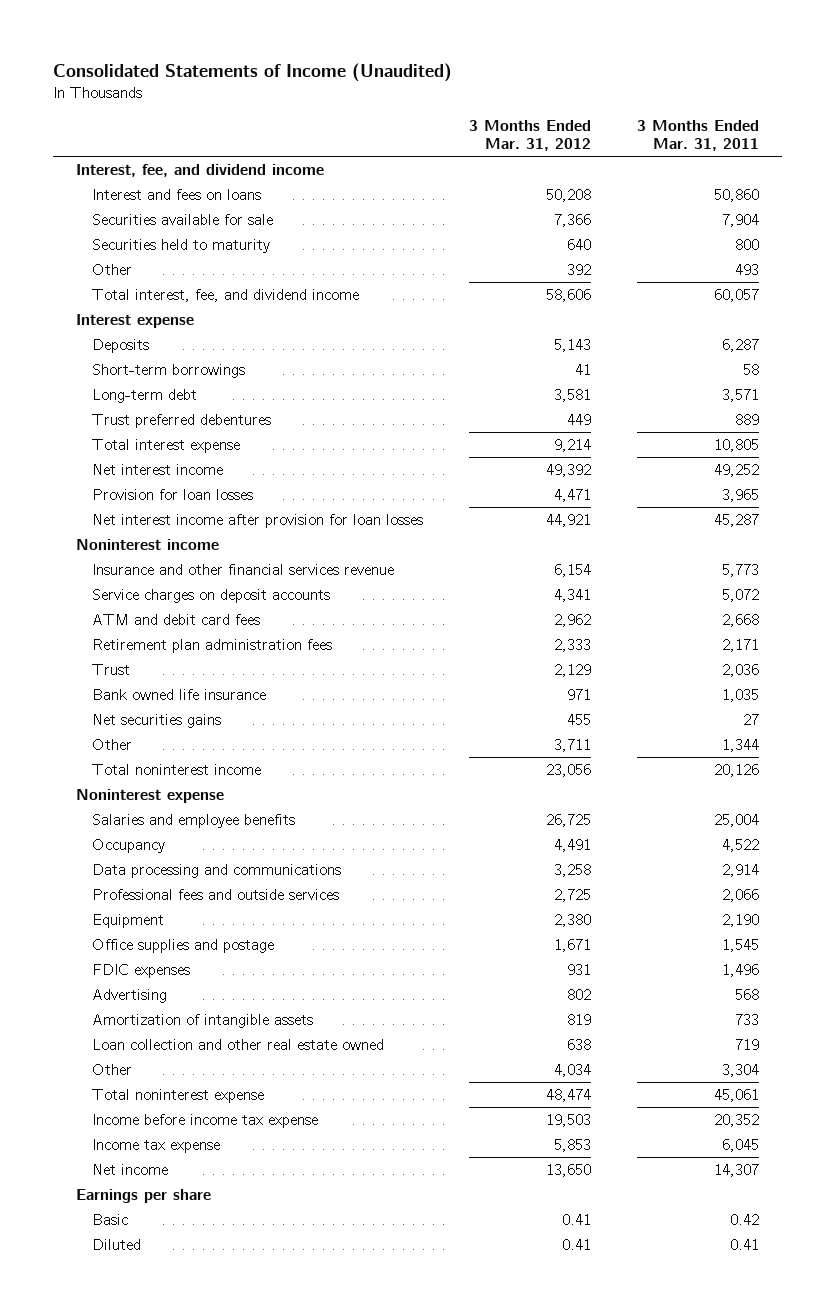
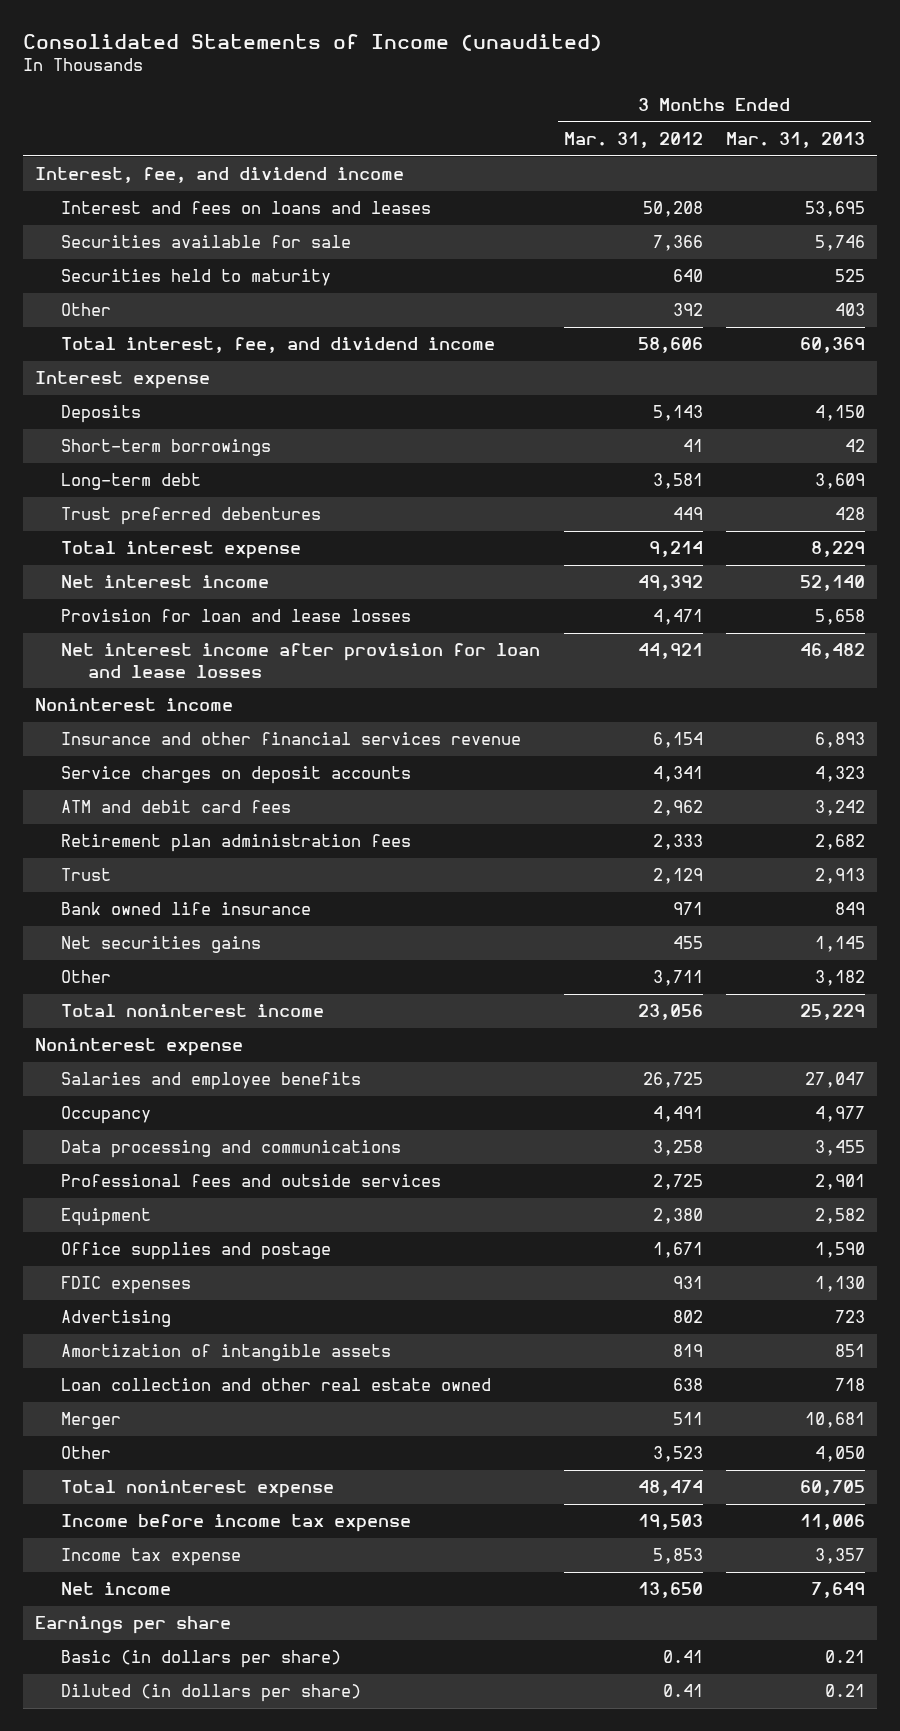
- Consolidated Statements of Income (Unaudited)
+ Consolidated Statements of Income (unaudited)
- | 3 Months Ended Mar. 31, 2012 | 3 Months Ended Mar. 31, 2011
+ | 3 Months Ended Mar. 31, 2012 | 3 Months Ended Mar. 31, 2013
- Interest and fees on loans | 50,208 | 50,860
+ Interest and fees on loans and leases | 50,208 | 53,695
- Provision for loan losses | 4,471 | 3,965
- Net interest income after provision for loan losses | 44,921 | 45,287
+ Provision for loan and lease losses | 4,471 | 5,658
+ Net interest income after provision for loan and lease losses | 44,921 | 46,482
- Other | 4,034 | 3,304
+ Merger | 511 | 10,681
+ Other | 3,523 | 4,050
- Basic | 0.41 | 0.42
- Diluted | 0.41 | 0.41
+ Basic (in dollars per share) | 0.41 | 0.21
+ Diluted (in dollars per share) | 0.41 | 0.21

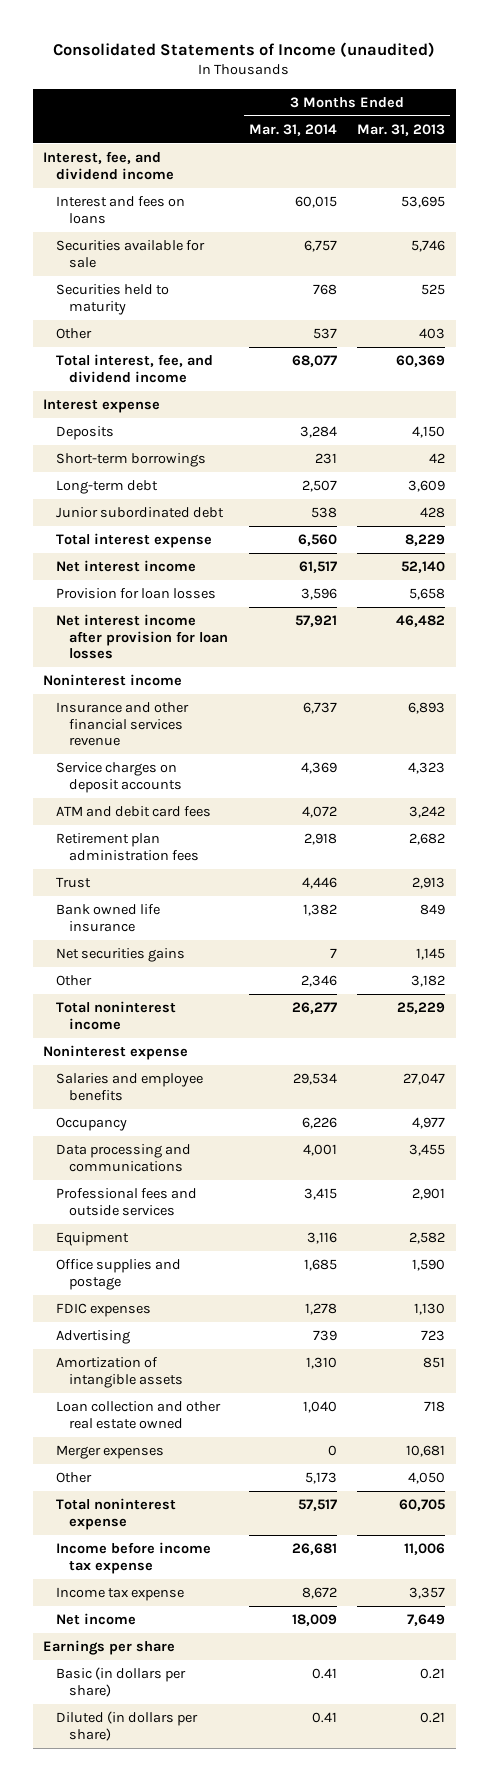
- | 3 Months Ended Mar. 31, 2012 | 3 Months Ended Mar. 31, 2013
+ | 3 Months Ended Mar. 31, 2014 | 3 Months Ended Mar. 31, 2013
- Interest and fees on loans and leases | 50,208 | 53,695
+ Interest and fees on loans | 60,015 | 53,695
- Trust preferred debentures | 449 | 428
+ Junior subordinated debt | 538 | 428
- Provision for loan and lease losses | 4,471 | 5,658
- Net interest income after provision for loan and lease losses | 44,921 | 46,482
+ Provision for loan losses | 3,596 | 5,658
+ Net interest income after provision for loan losses | 57,921 | 46,482
- Merger | 511 | 10,681
+ Merger expenses | 0 | 10,681

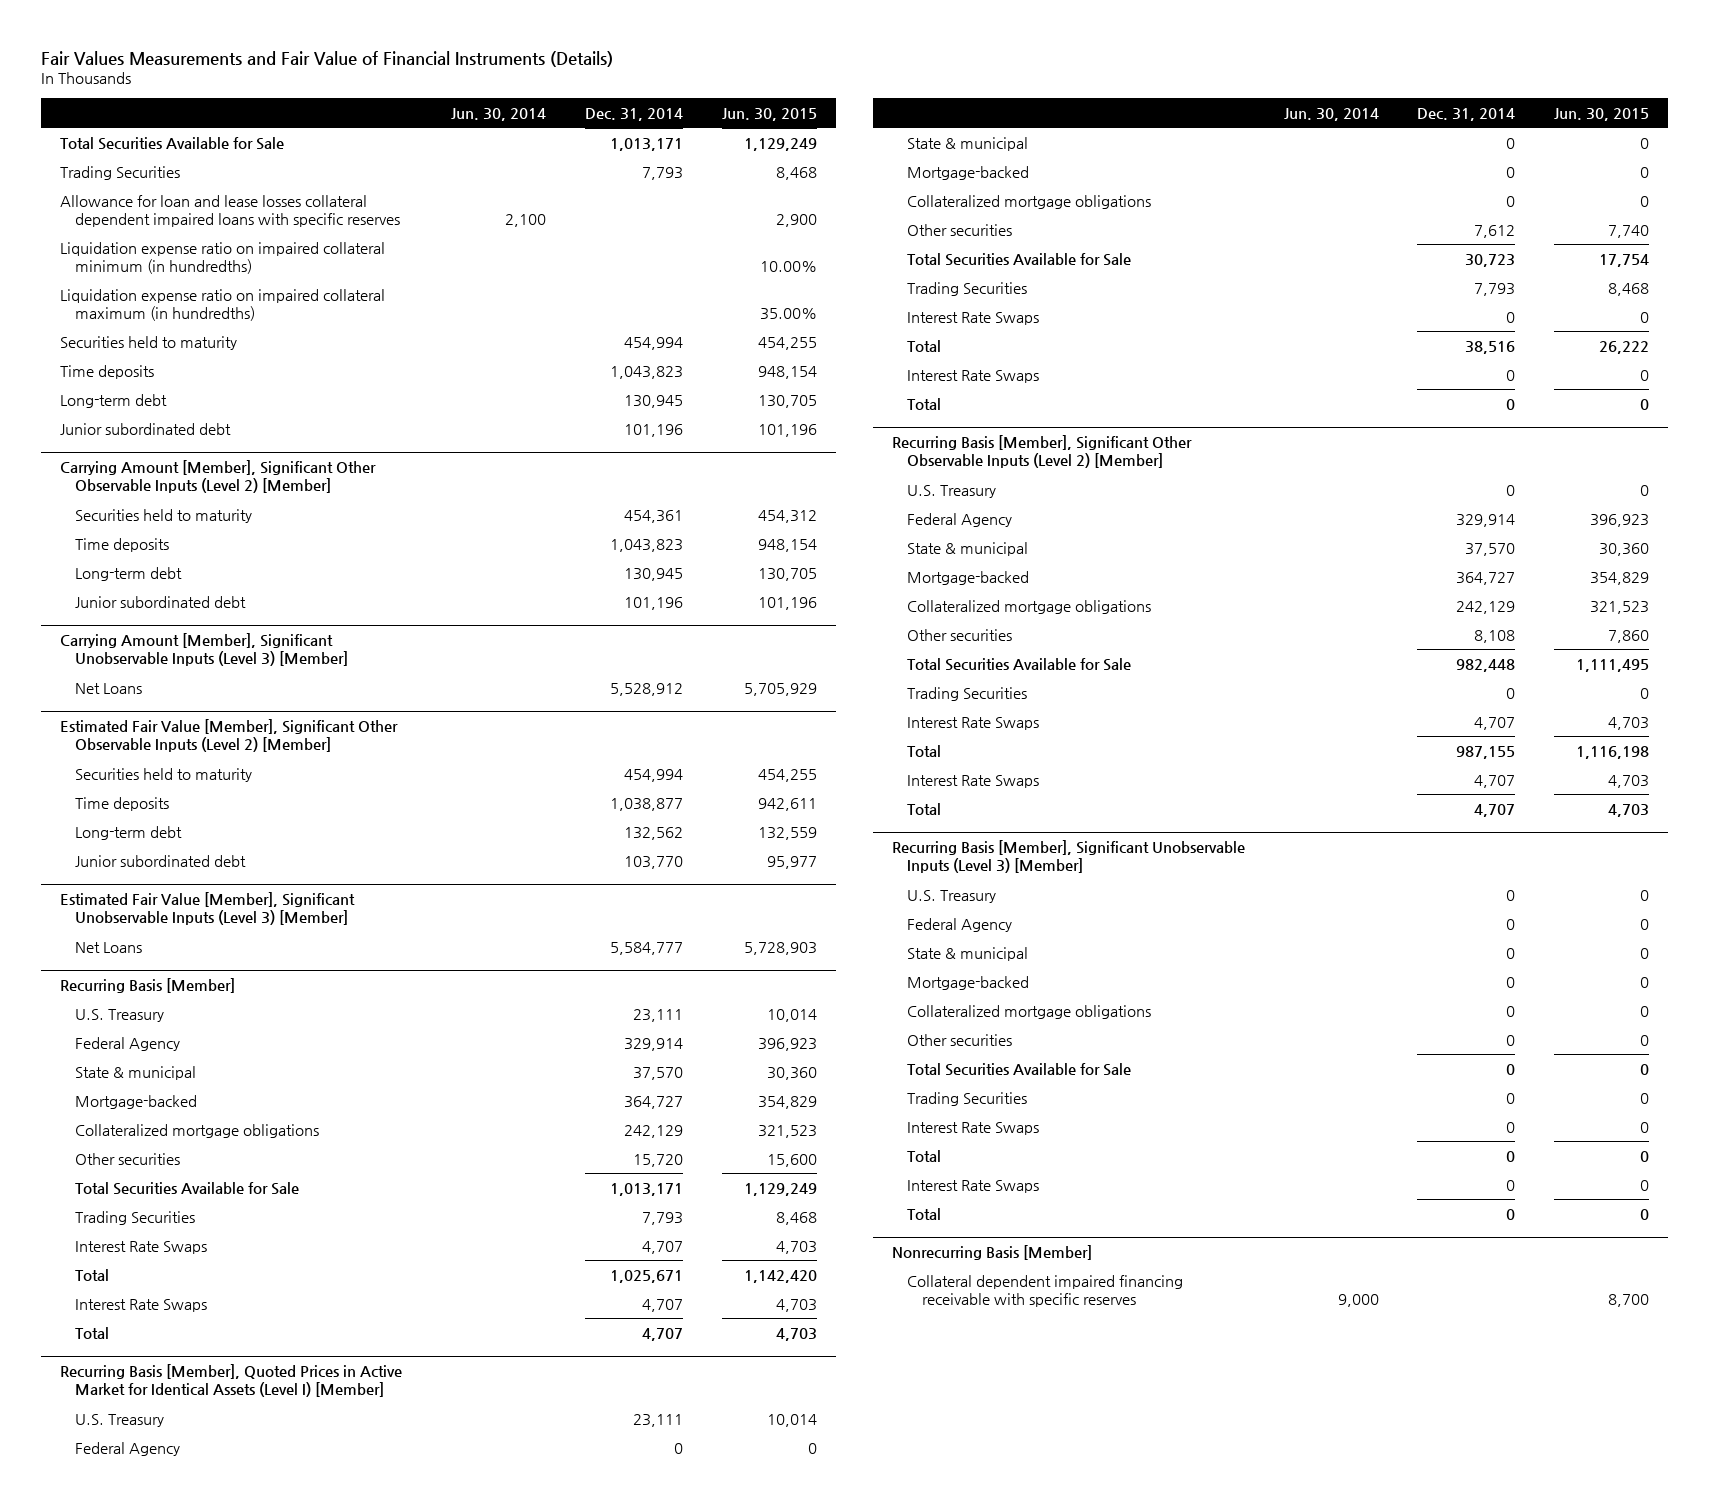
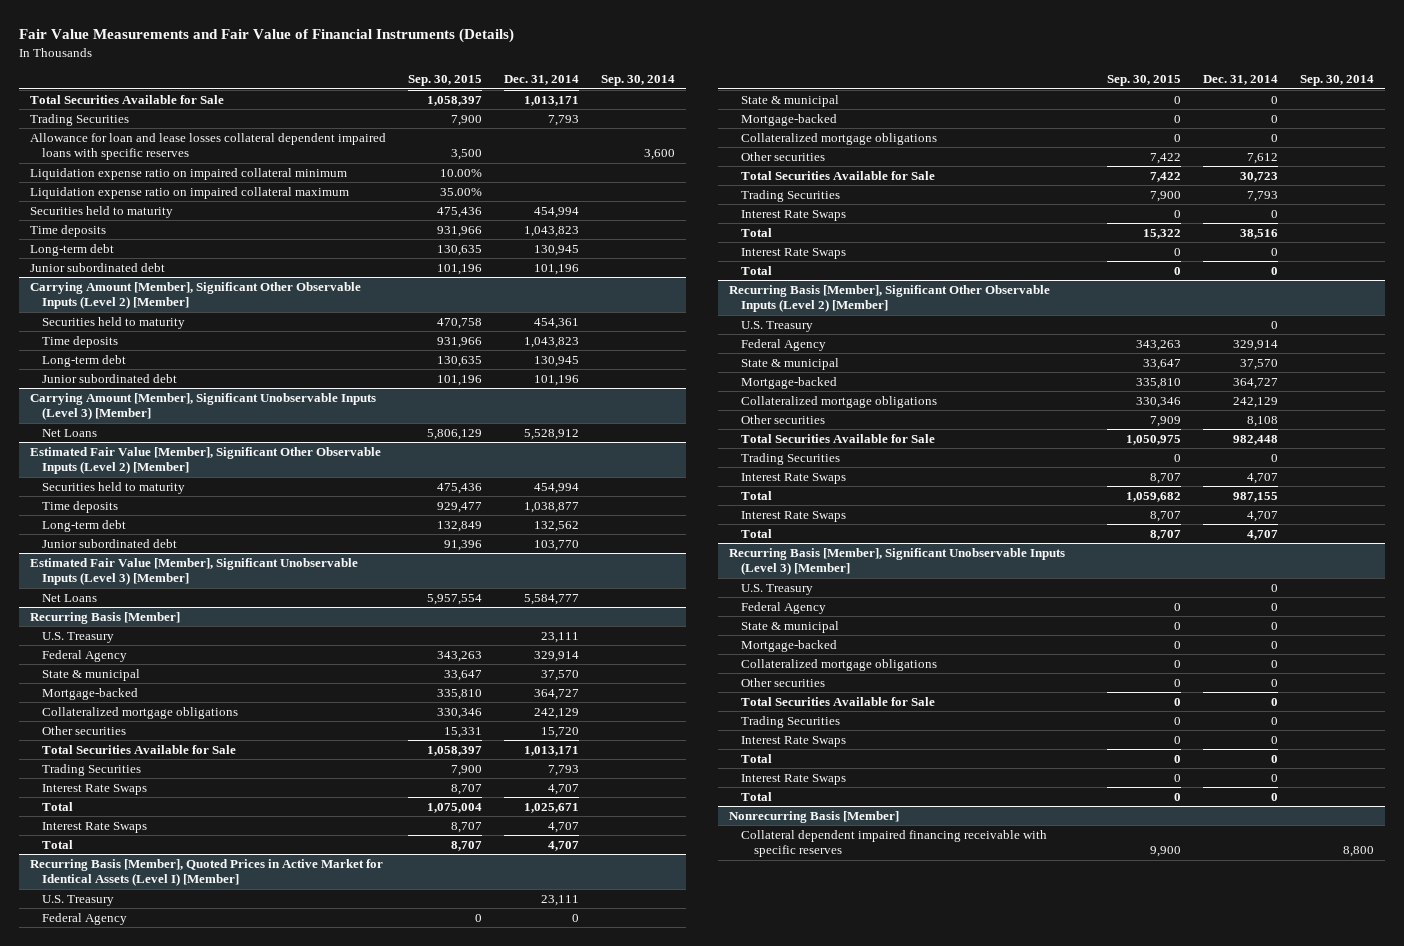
- Fair Values Measurements and Fair Value of Financial Instruments (Details)
+ Fair Value Measurements and Fair Value of Financial Instruments (Details)
- | Jun. 30, 2014 | Dec. 31, 2014 | Jun. 30, 2015
+ | Sep. 30, 2015 | Dec. 31, 2014 | Sep. 30, 2014
- Liquidation expense ratio on impaired collateral minimum (in hundredths) | | | 10.00%
- Liquidation expense ratio on impaired collateral maximum (in hundredths) | | | 35.00%
+ Liquidation expense ratio on impaired collateral minimum | 10.00% | |
+ Liquidation expense ratio on impaired collateral maximum | 35.00% | |

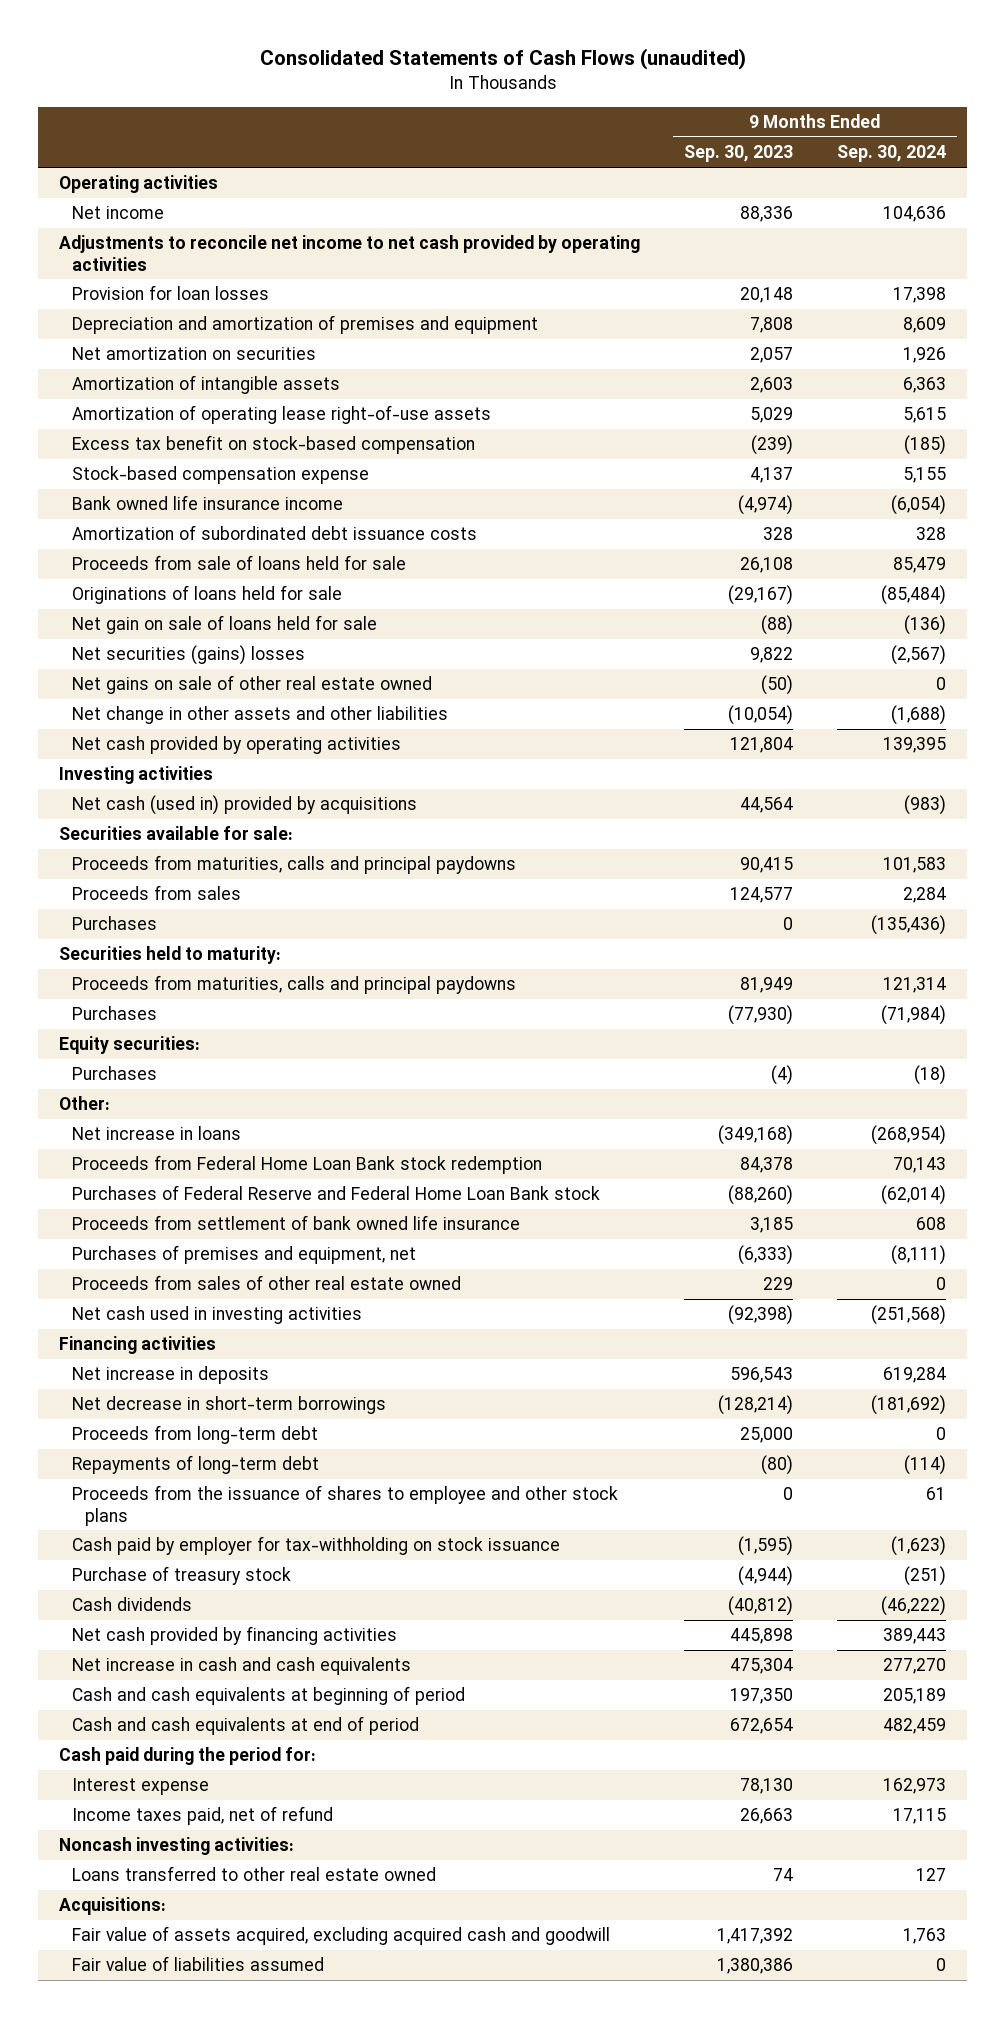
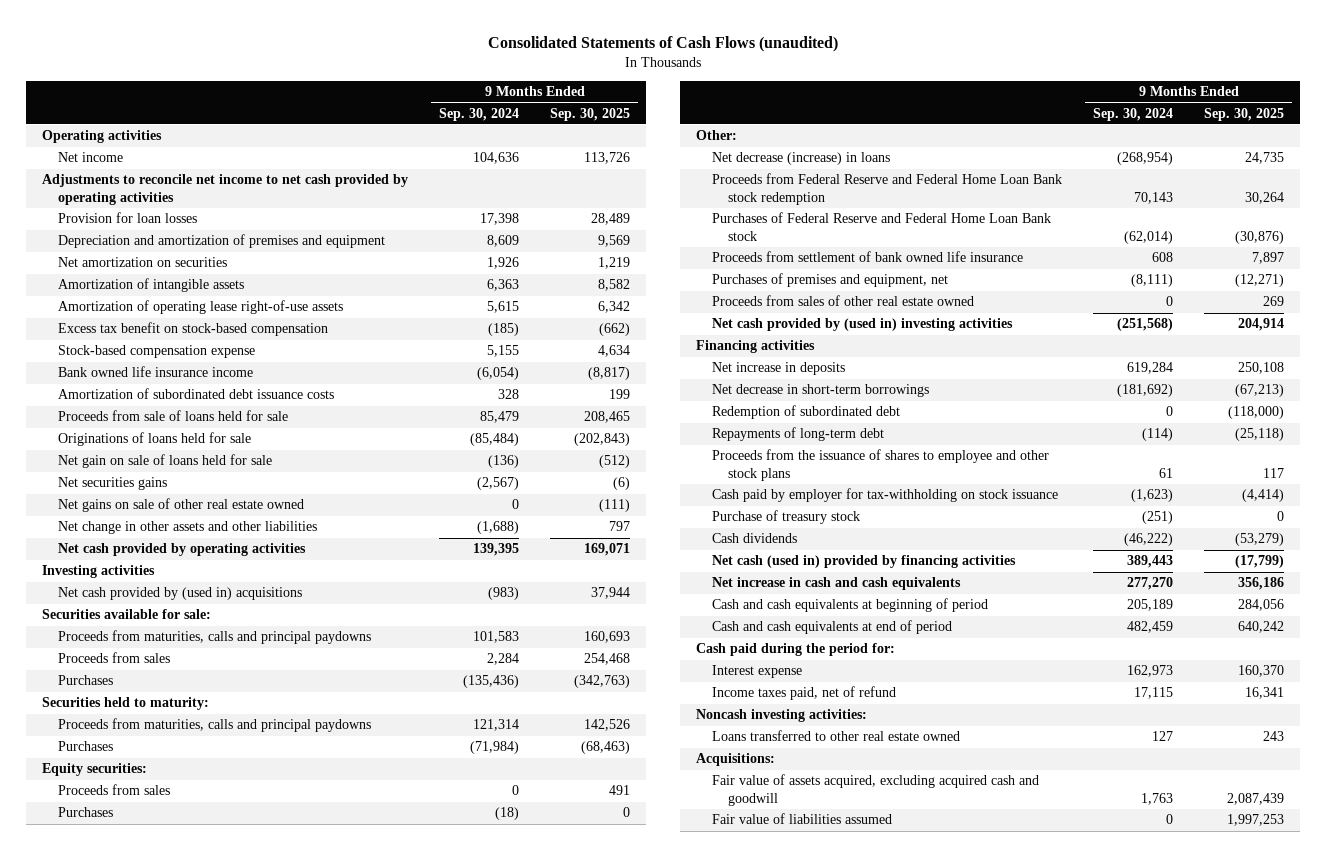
- | 9 Months Ended Sep. 30, 2023 | 9 Months Ended Sep. 30, 2024
+ | 9 Months Ended Sep. 30, 2024 | 9 Months Ended Sep. 30, 2025
- Net securities (gains) losses | 9,822 | (2,567)
+ Net securities gains | (2,567) | (6)
- Net cash (used in) provided by acquisitions | 44,564 | (983)
+ Net cash provided by (used in) acquisitions | (983) | 37,944
+ Proceeds from sales | 0 | 491
- Net increase in loans | (349,168) | (268,954)
- Proceeds from Federal Home Loan Bank stock redemption | 84,378 | 70,143
+ Net decrease (increase) in loans | (268,954) | 24,735
+ Proceeds from Federal Reserve and Federal Home Loan Bank stock redemption | 70,143 | 30,264
- Net cash used in investing activities | (92,398) | (251,568)
+ Net cash provided by (used in) investing activities | (251,568) | 204,914
- Proceeds from long-term debt | 25,000 | 0
+ Redemption of subordinated debt | 0 | (118,000)
- Net cash provided by financing activities | 445,898 | 389,443
+ Net cash (used in) provided by financing activities | 389,443 | (17,799)

